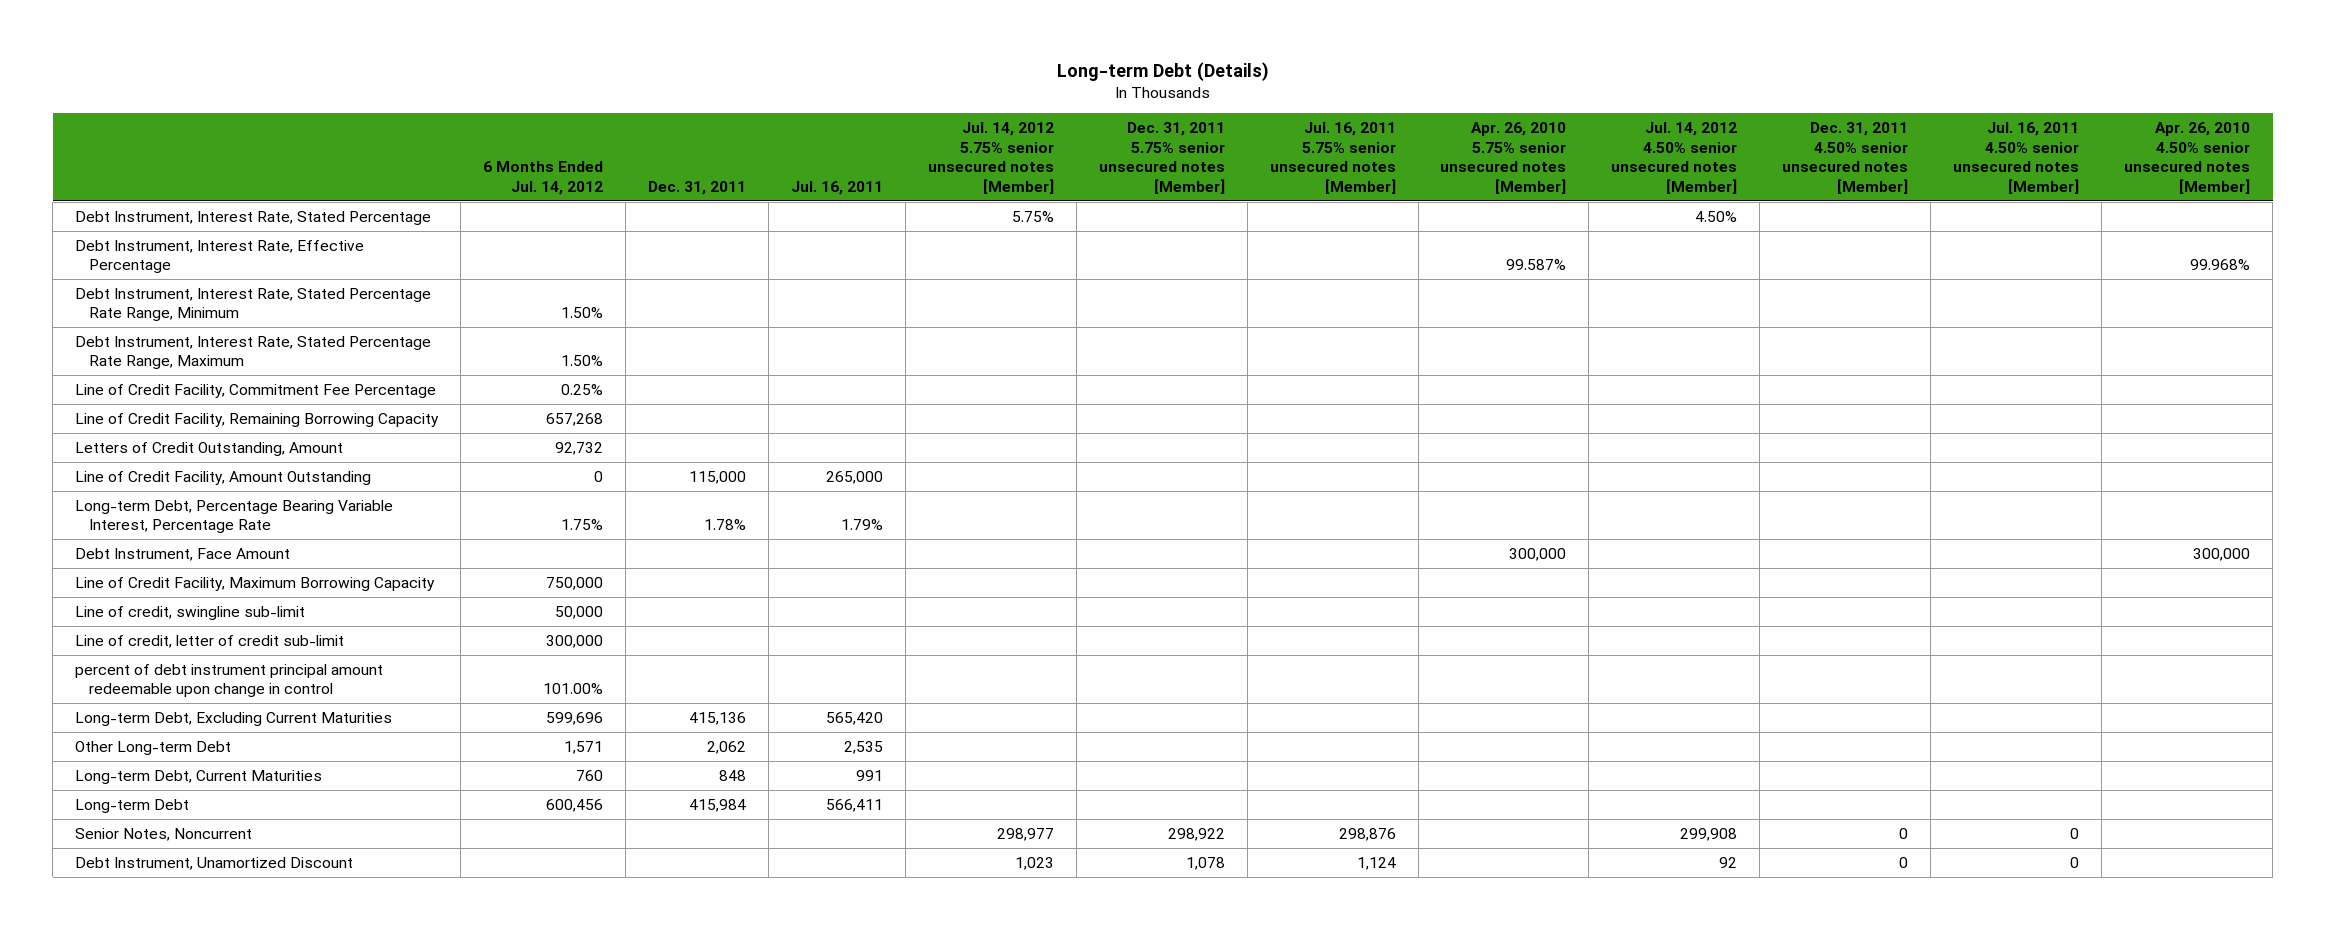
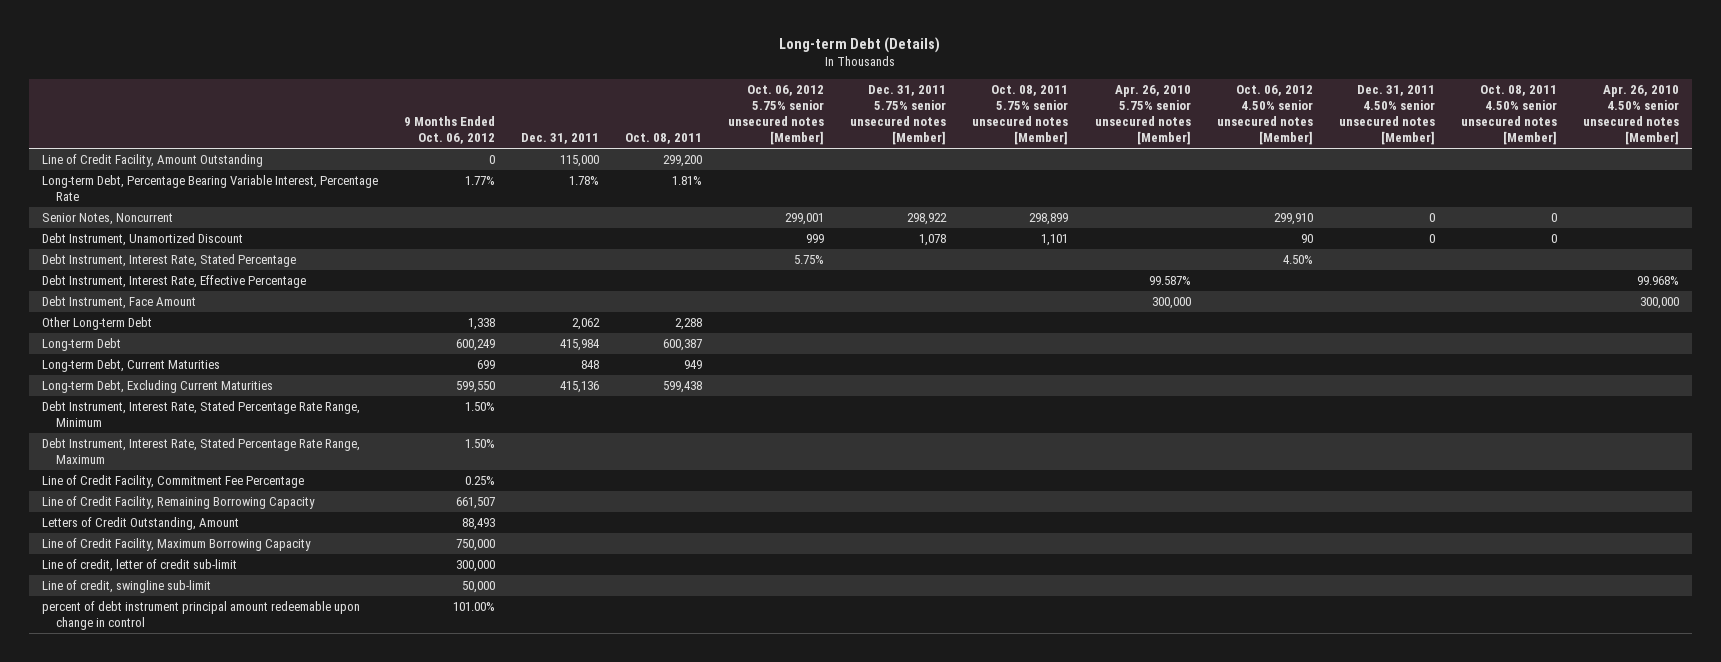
- | 6 Months Ended Jul. 14, 2012 | Dec. 31, 2011 | Jul. 16, 2011 | Jul. 14, 2012 5.75% senior unsecured notes [Member] | Dec. 31, 2011 5.75% senior unsecured notes [Member] | Jul. 16, 2011 5.75% senior unsecured notes [Member] | Apr. 26, 2010 5.75% senior unsecured notes [Member] | Jul. 14, 2012 4.50% senior unsecured notes [Member] | Dec. 31, 2011 4.50% senior unsecured notes [Member] | Jul. 16, 2011 4.50% senior unsecured notes [Member] | Apr. 26, 2010 4.50% senior unsecured notes [Member]
+ | 9 Months Ended Oct. 06, 2012 | Dec. 31, 2011 | Oct. 08, 2011 | Oct. 06, 2012 5.75% senior unsecured notes [Member] | Dec. 31, 2011 5.75% senior unsecured notes [Member] | Oct. 08, 2011 5.75% senior unsecured notes [Member] | Apr. 26, 2010 5.75% senior unsecured notes [Member] | Oct. 06, 2012 4.50% senior unsecured notes [Member] | Dec. 31, 2011 4.50% senior unsecured notes [Member] | Oct. 08, 2011 4.50% senior unsecured notes [Member] | Apr. 26, 2010 4.50% senior unsecured notes [Member]
moved up: Line of Credit Facility, Amount Outstanding | 0 | 115,000 | 299,200 | | | | | | | |
moved up: Long-term Debt, Percentage Bearing Variable Interest, Percentage Rate | 1.77% | 1.78% | 1.81% | | | | | | | |
moved up: Senior Notes, Noncurrent | | | | 299,001 | 298,922 | 298,899 | | 299,910 | 0 | 0 |
moved up: Debt Instrument, Unamortized Discount | | | | 999 | 1,078 | 1,101 | | 90 | 0 | 0 |
moved up: Debt Instrument, Face Amount | | | | | | | 300,000 | | | | 300,000
moved up: Other Long-term Debt | 1,338 | 2,062 | 2,288 | | | | | | | |
moved up: Long-term Debt | 600,249 | 415,984 | 600,387 | | | | | | | |
moved up: Long-term Debt, Current Maturities | 699 | 848 | 949 | | | | | | | |
moved up: Long-term Debt, Excluding Current Maturities | 599,550 | 415,136 | 599,438 | | | | | | | |
moved down: Line of credit, swingline sub-limit | 50,000 | | | | | | | | | |

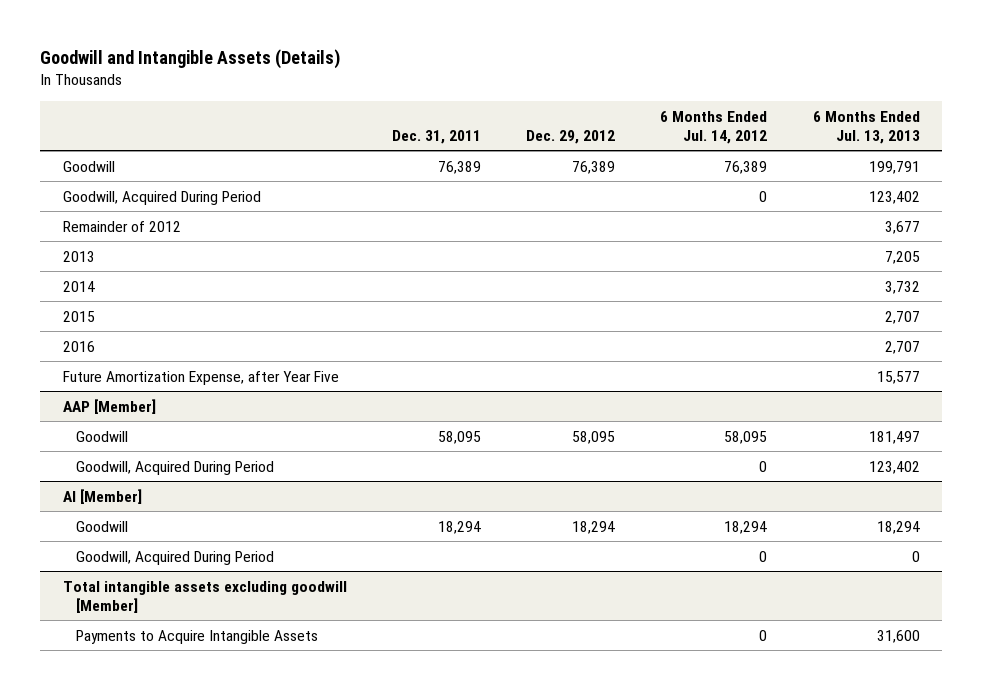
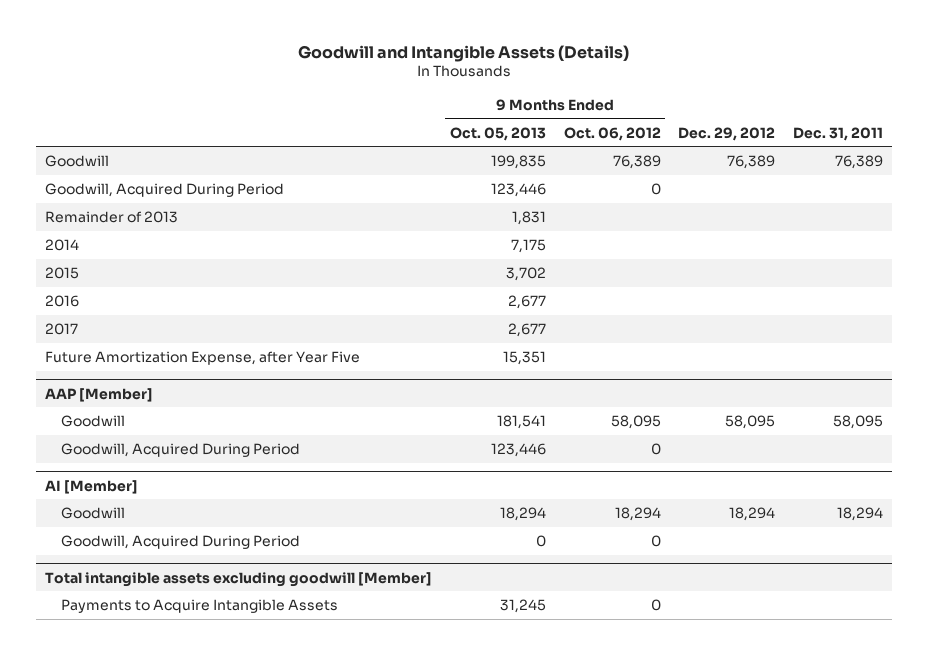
- | Dec. 31, 2011 | Dec. 29, 2012 | 6 Months Ended Jul. 14, 2012 | 6 Months Ended Jul. 13, 2013
+ | 9 Months Ended Oct. 05, 2013 | 9 Months Ended Oct. 06, 2012 | Dec. 29, 2012 | Dec. 31, 2011
- Remainder of 2012 | | | | 3,677
- 2013 | | | | 7,205
+ Remainder of 2013 | 1,831 | | |
+ 2017 | 2,677 | | |

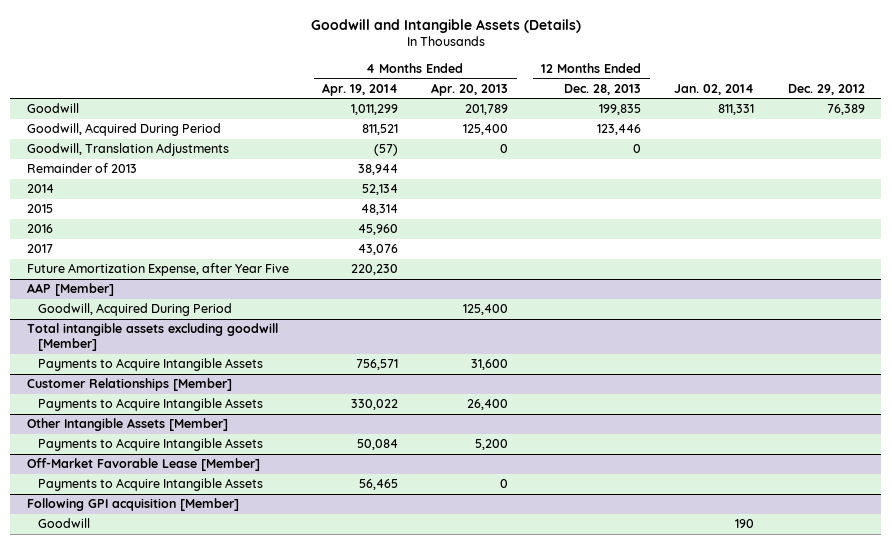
- | 9 Months Ended Oct. 05, 2013 | 9 Months Ended Oct. 06, 2012 | Dec. 29, 2012 | Dec. 31, 2011
+ | 4 Months Ended Apr. 19, 2014 | 4 Months Ended Apr. 20, 2013 | 12 Months Ended Dec. 28, 2013 | Jan. 02, 2014 | Dec. 29, 2012
+ Goodwill, Translation Adjustments | (57) | 0 | 0 | |
@ AAP [Member]
- Goodwill | 181,541 | 58,095 | 58,095 | 58,095
- AI [Member]
- Goodwill | 18,294 | 18,294 | 18,294 | 18,294
- Goodwill, Acquired During Period | 0 | 0 | |
+ Customer Relationships [Member]
+ Payments to Acquire Intangible Assets | 330,022 | 26,400 | | |
+ Other Intangible Assets [Member]
+ Payments to Acquire Intangible Assets | 50,084 | 5,200 | | |
+ Off-Market Favorable Lease [Member]
+ Payments to Acquire Intangible Assets | 56,465 | 0 | | |
+ Following GPI acquisition [Member]
+ Goodwill | | | | 190 |

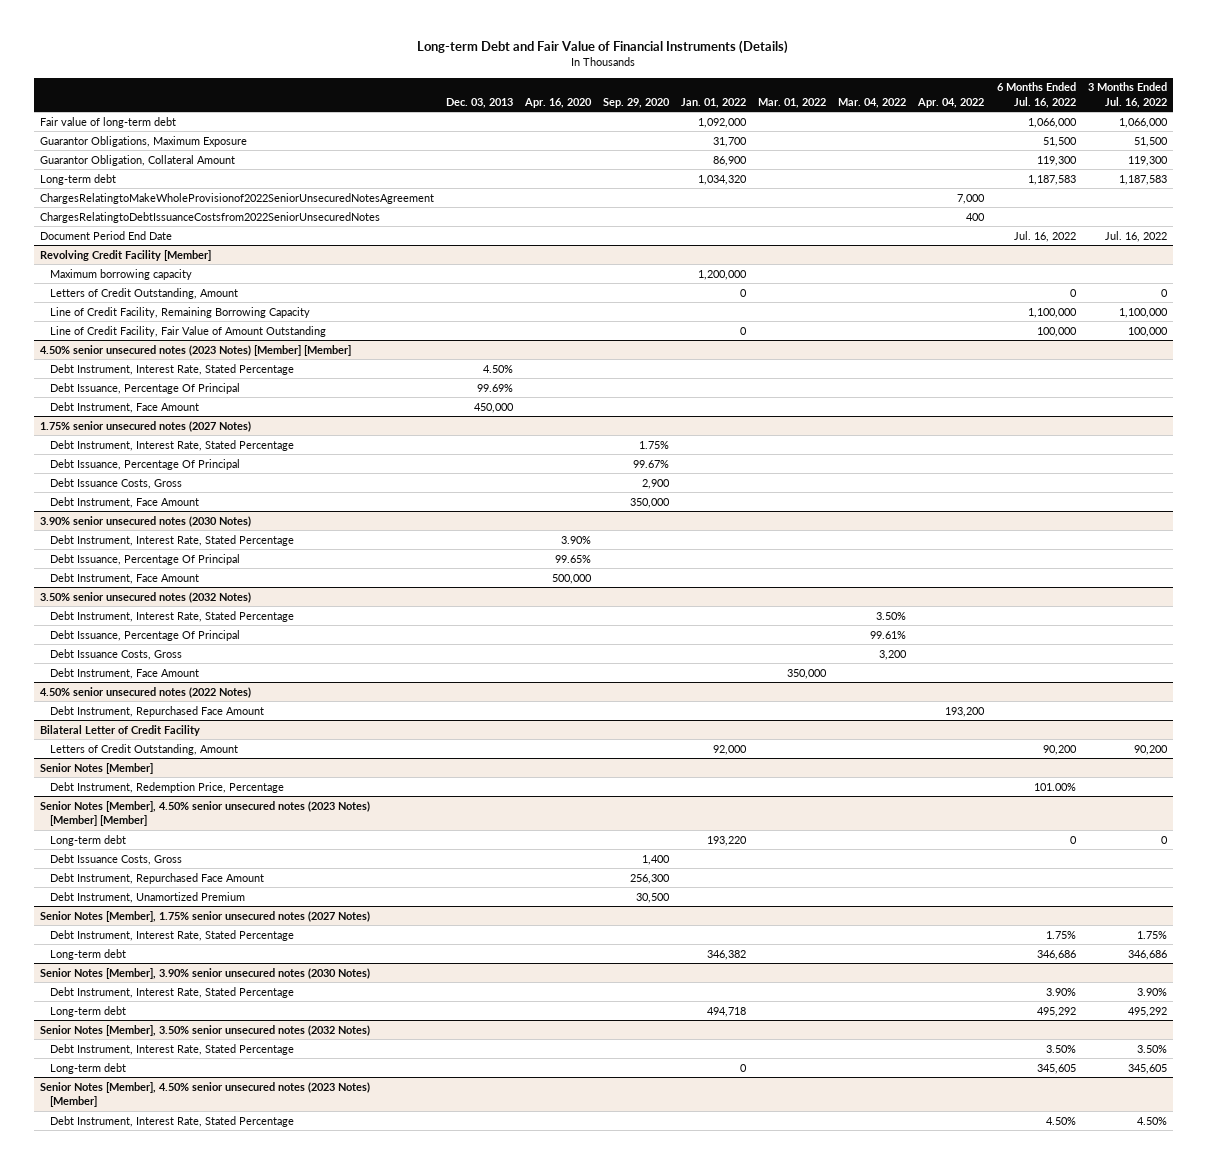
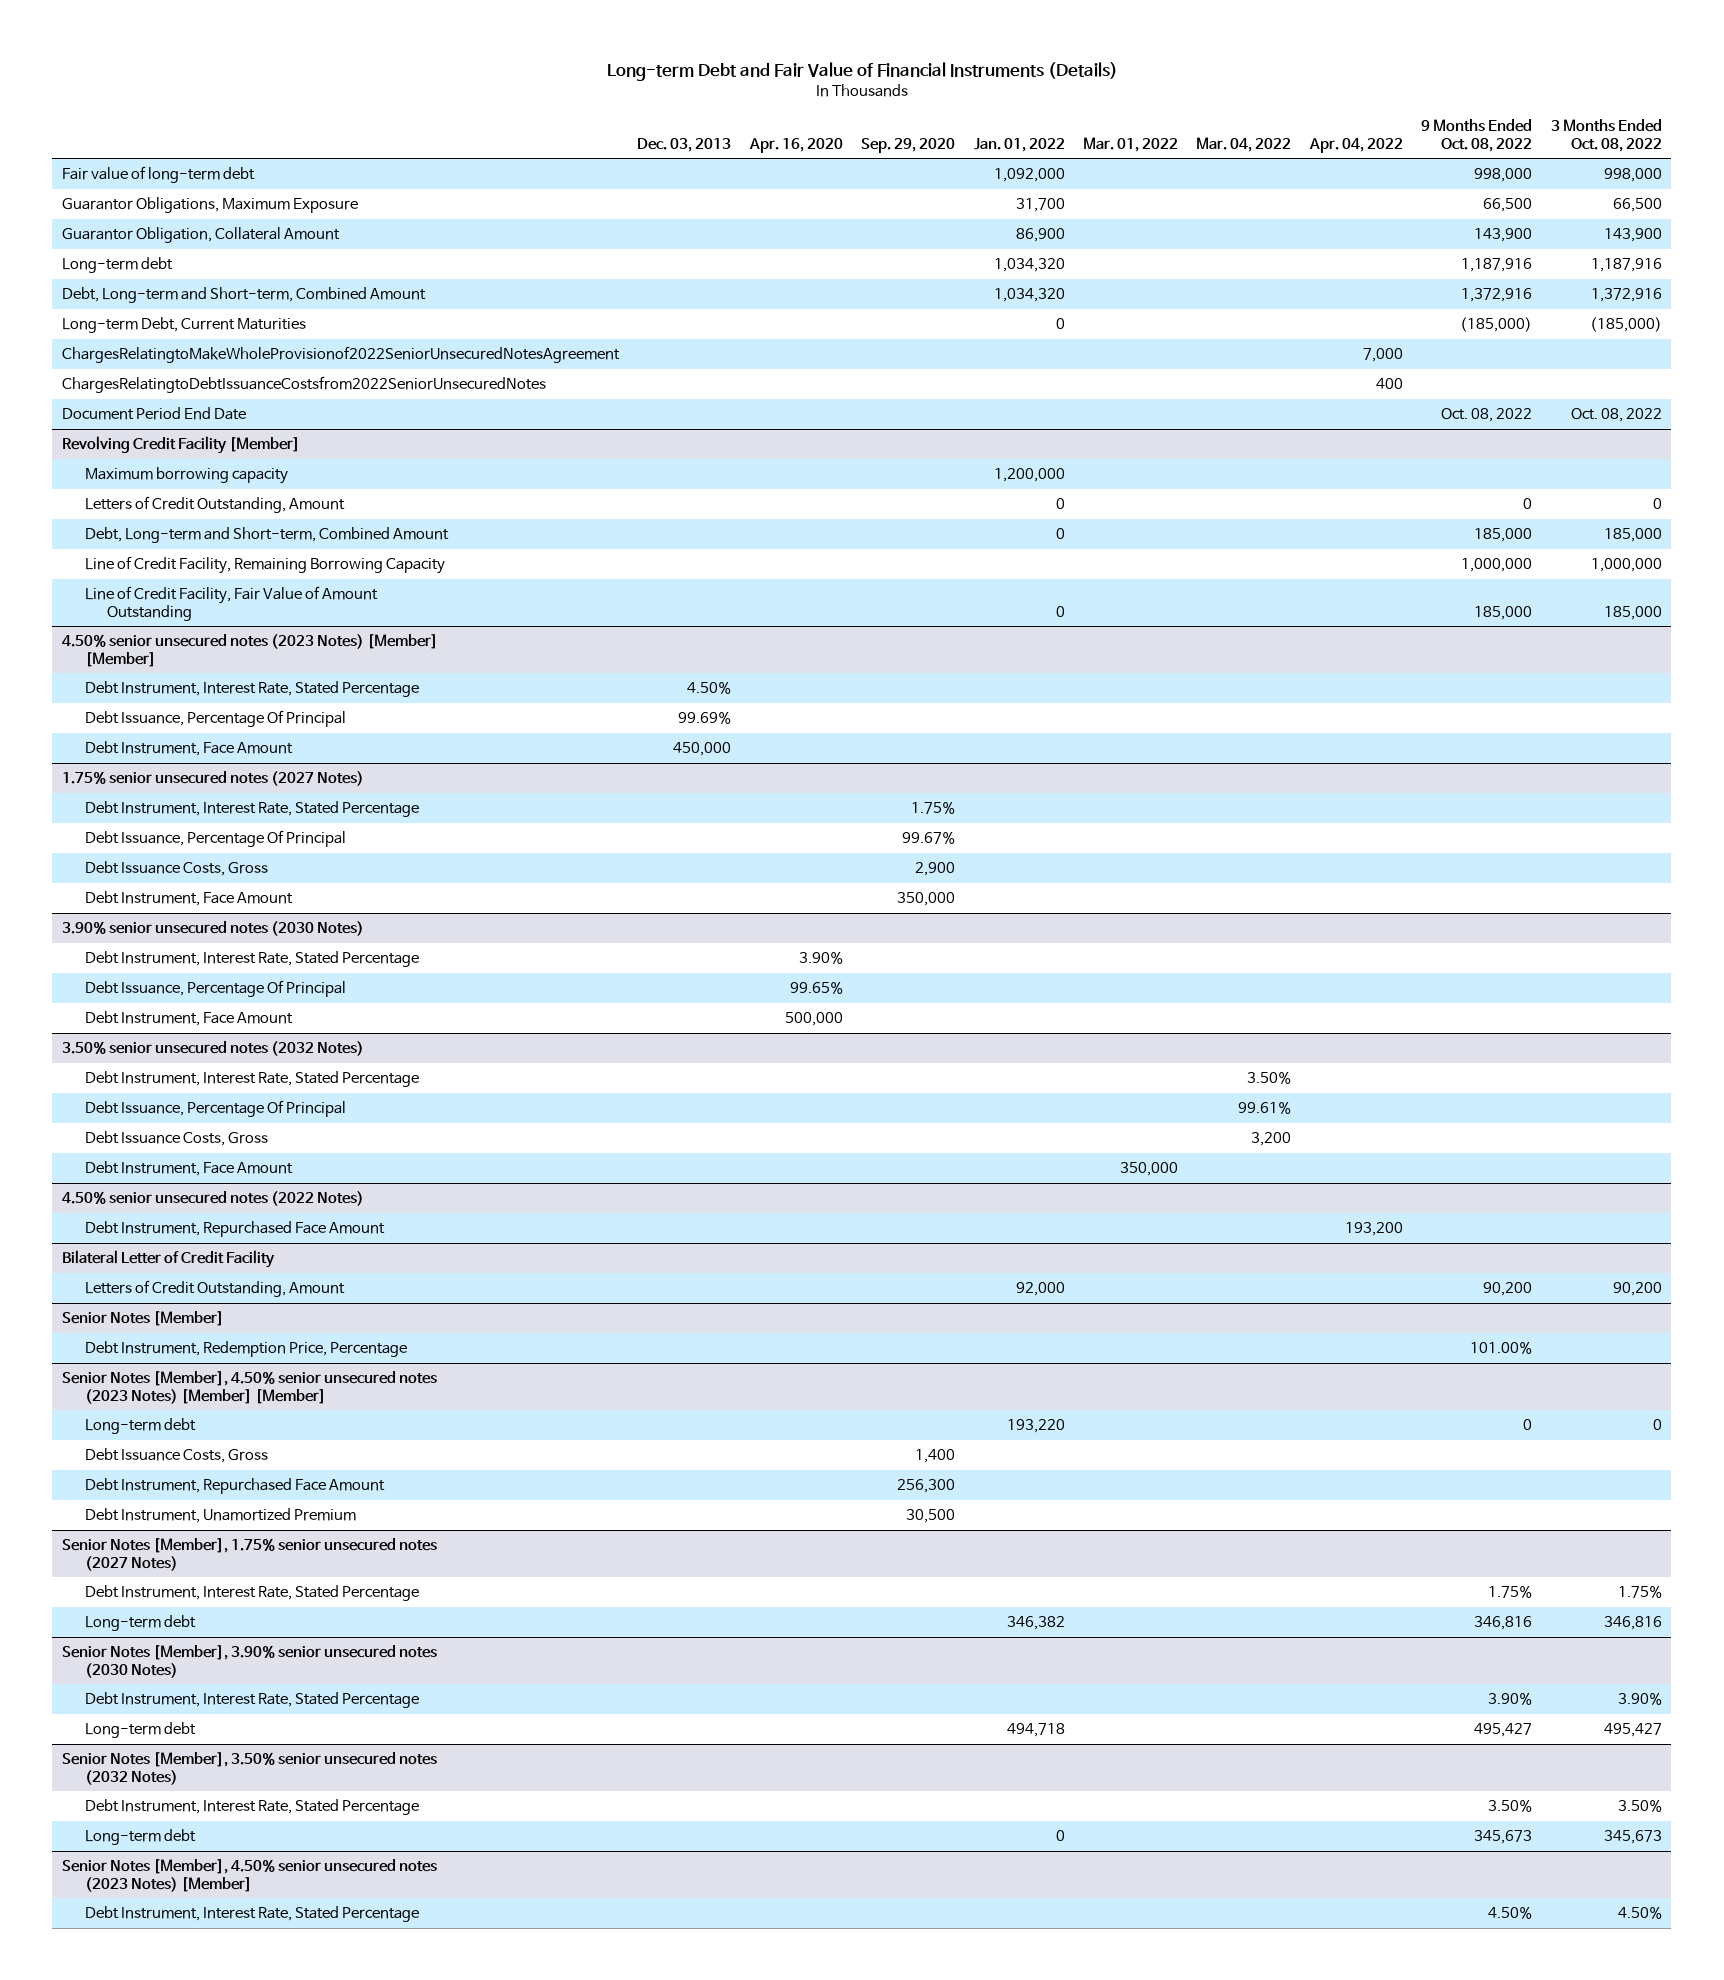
- | Dec. 03, 2013 | Apr. 16, 2020 | Sep. 29, 2020 | Jan. 01, 2022 | Mar. 01, 2022 | Mar. 04, 2022 | Apr. 04, 2022 | 6 Months Ended Jul. 16, 2022 | 3 Months Ended Jul. 16, 2022
+ | Dec. 03, 2013 | Apr. 16, 2020 | Sep. 29, 2020 | Jan. 01, 2022 | Mar. 01, 2022 | Mar. 04, 2022 | Apr. 04, 2022 | 9 Months Ended Oct. 08, 2022 | 3 Months Ended Oct. 08, 2022
+ Debt, Long-term and Short-term, Combined Amount | | | | 1,034,320 | | | | 1,372,916 | 1,372,916
+ Long-term Debt, Current Maturities | | | | 0 | | | | (185,000) | (185,000)
@ Revolving Credit Facility [Member]
+ Debt, Long-term and Short-term, Combined Amount | | | | 0 | | | | 185,000 | 185,000

